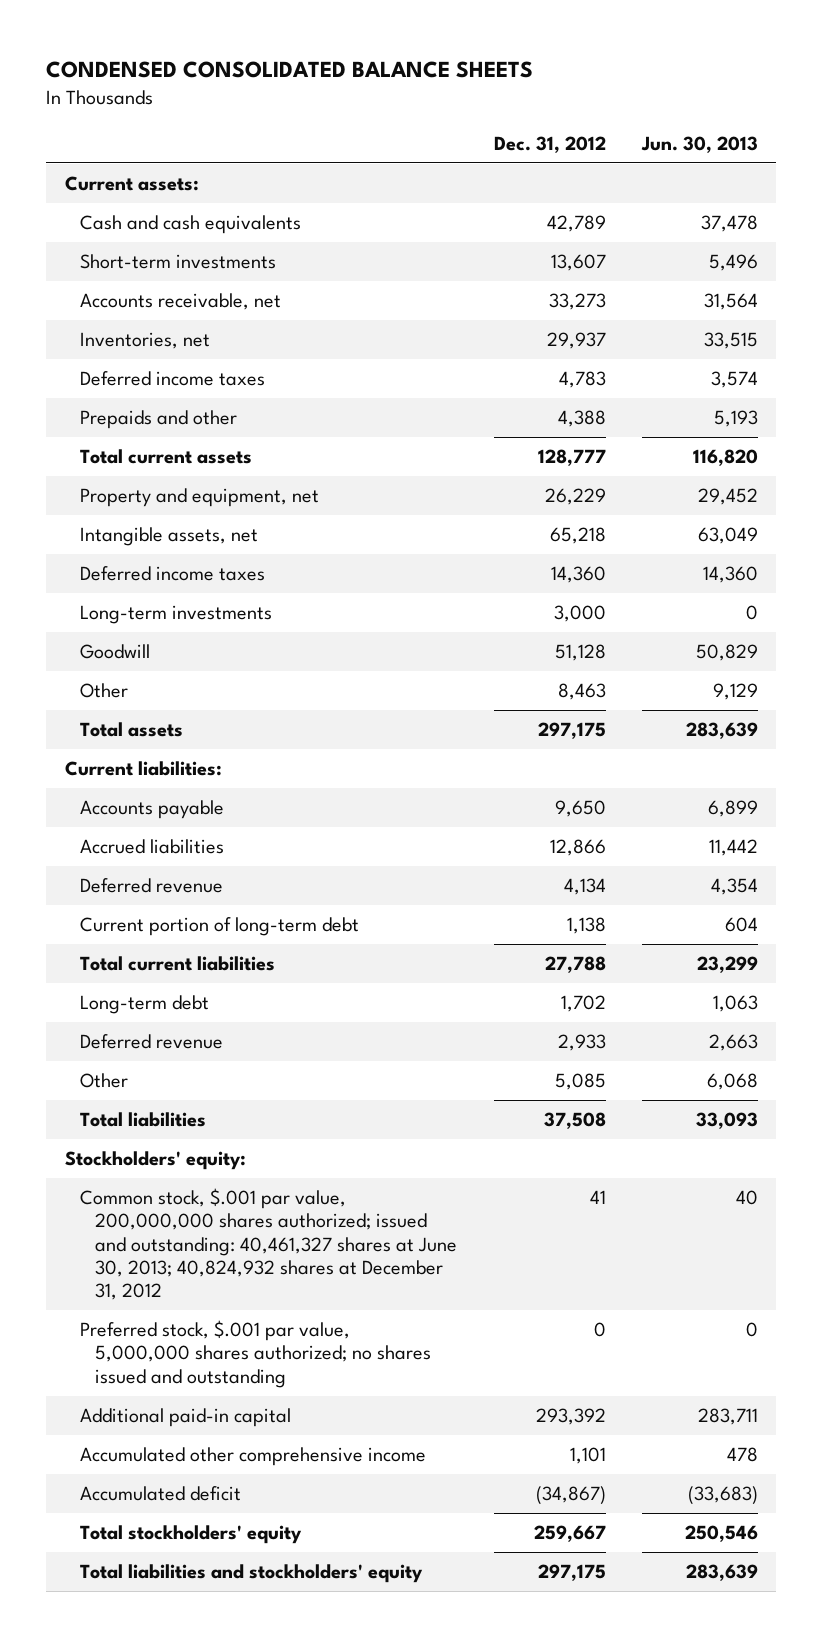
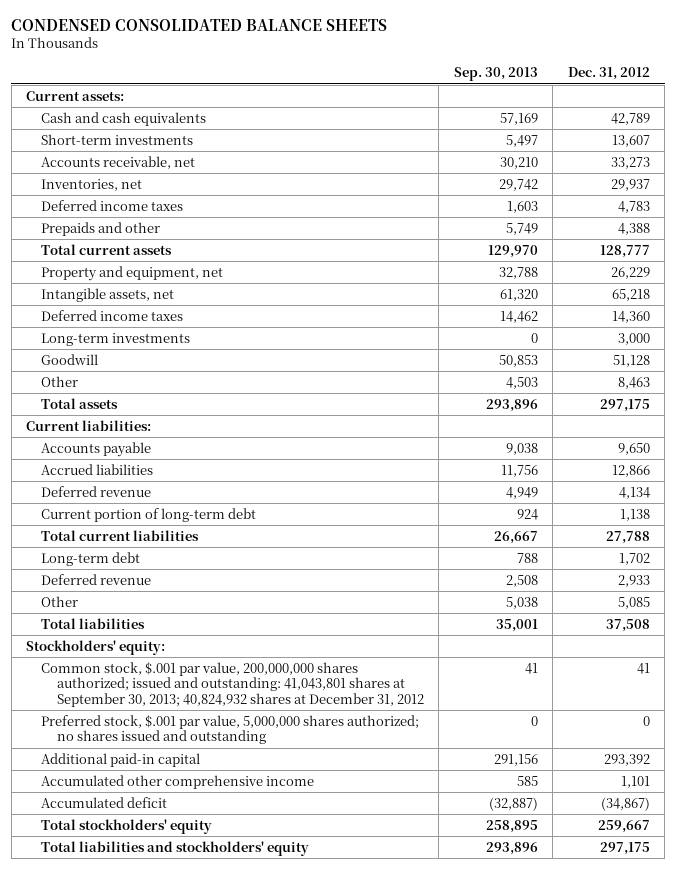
- | Dec. 31, 2012 | Jun. 30, 2013
+ | Sep. 30, 2013 | Dec. 31, 2012
- Common stock, $.001 par value, 200,000,000 shares authorized; issued and outstanding: 40,461,327 shares at June 30, 2013; 40,824,932 shares at December 31, 2012 | 41 | 40
+ Common stock, $.001 par value, 200,000,000 shares authorized; issued and outstanding: 41,043,801 shares at September 30, 2013; 40,824,932 shares at December 31, 2012 | 41 | 41

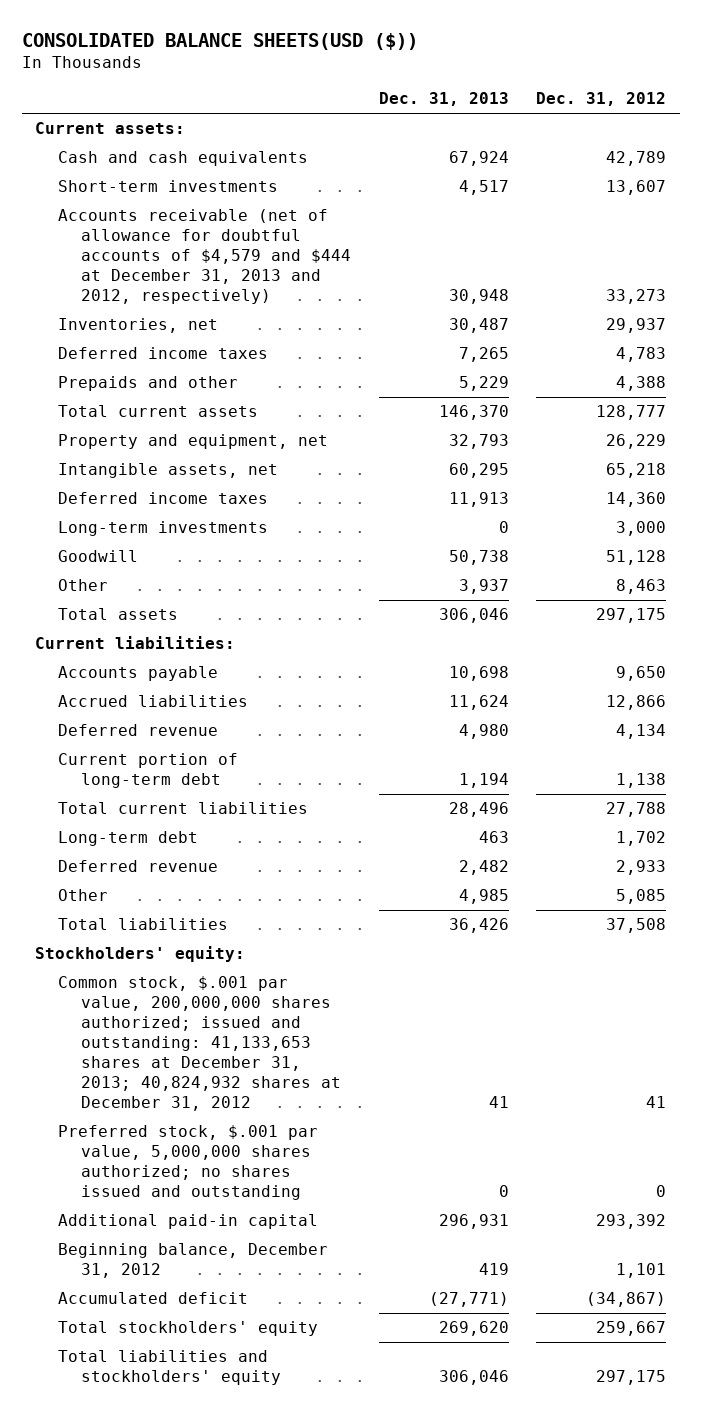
- CONDENSED CONSOLIDATED BALANCE SHEETS
+ CONSOLIDATED BALANCE SHEETS(USD ($))
- | Sep. 30, 2013 | Dec. 31, 2012
+ | Dec. 31, 2013 | Dec. 31, 2012
- Accounts receivable, net | 30,210 | 33,273
+ Accounts receivable (net of allowance for doubtful accounts of $4,579 and $444 at December 31, 2013 and 2012, respectively) | 30,948 | 33,273
- Common stock, $.001 par value, 200,000,000 shares authorized; issued and outstanding: 41,043,801 shares at September 30, 2013; 40,824,932 shares at December 31, 2012 | 41 | 41
+ Common stock, $.001 par value, 200,000,000 shares authorized; issued and outstanding: 41,133,653 shares at December 31, 2013; 40,824,932 shares at December 31, 2012 | 41 | 41
- Accumulated other comprehensive income | 585 | 1,101
+ Beginning balance, December 31, 2012 | 419 | 1,101

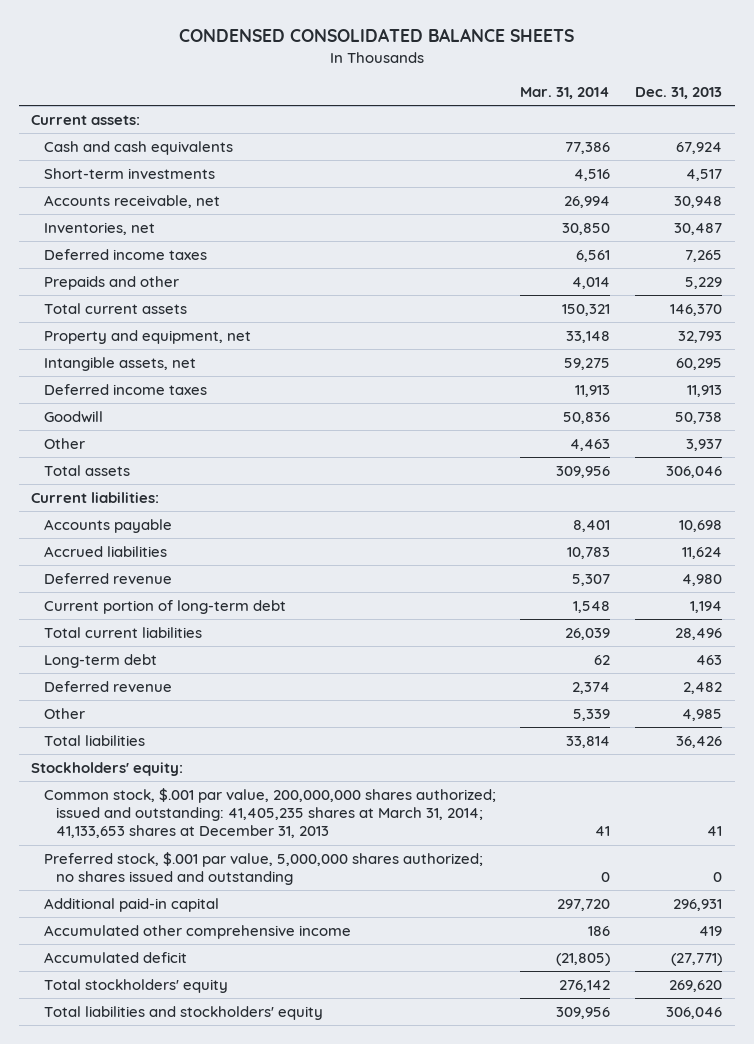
- CONSOLIDATED BALANCE SHEETS(USD ($))
+ CONDENSED CONSOLIDATED BALANCE SHEETS
- | Dec. 31, 2013 | Dec. 31, 2012
+ | Mar. 31, 2014 | Dec. 31, 2013
- Accounts receivable (net of allowance for doubtful accounts of $4,579 and $444 at December 31, 2013 and 2012, respectively) | 30,948 | 33,273
+ Accounts receivable, net | 26,994 | 30,948
- Long-term investments | 0 | 3,000
- Common stock, $.001 par value, 200,000,000 shares authorized; issued and outstanding: 41,133,653 shares at December 31, 2013; 40,824,932 shares at December 31, 2012 | 41 | 41
+ Common stock, $.001 par value, 200,000,000 shares authorized; issued and outstanding: 41,405,235 shares at March 31, 2014; 41,133,653 shares at December 31, 2013 | 41 | 41
- Beginning balance, December 31, 2012 | 419 | 1,101
+ Accumulated other comprehensive income | 186 | 419

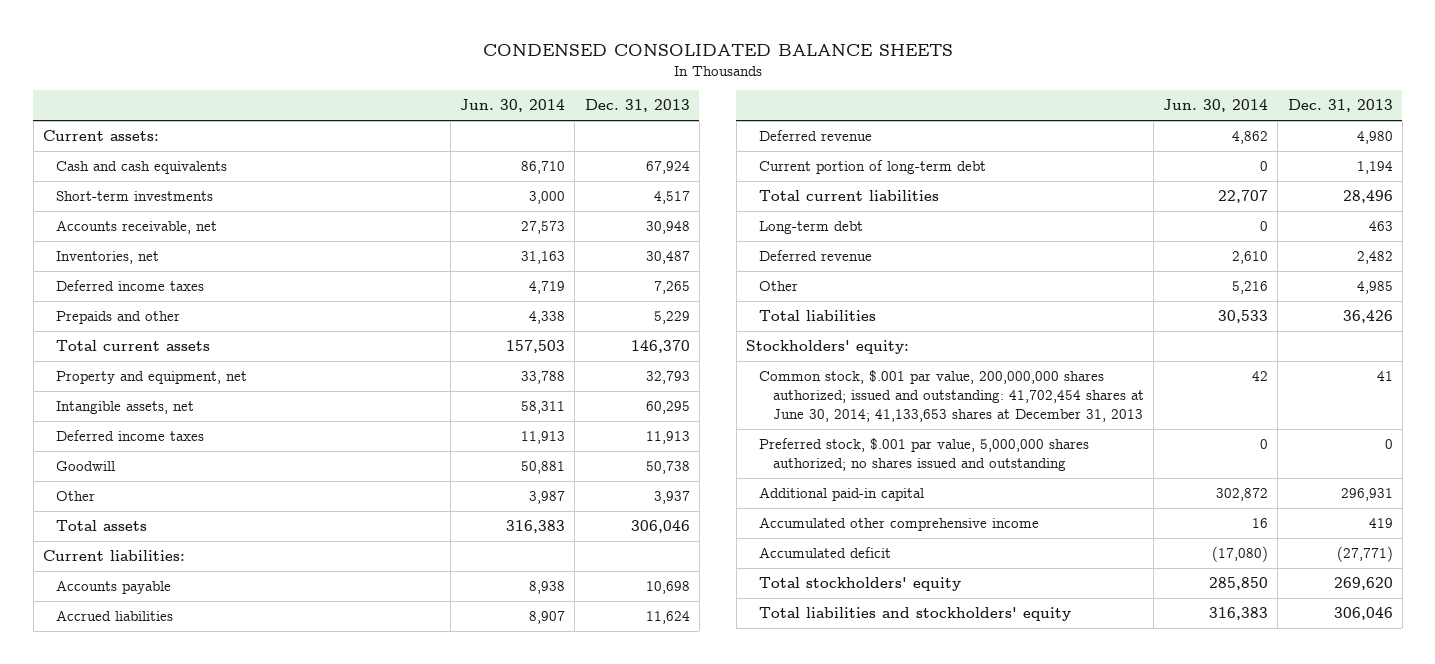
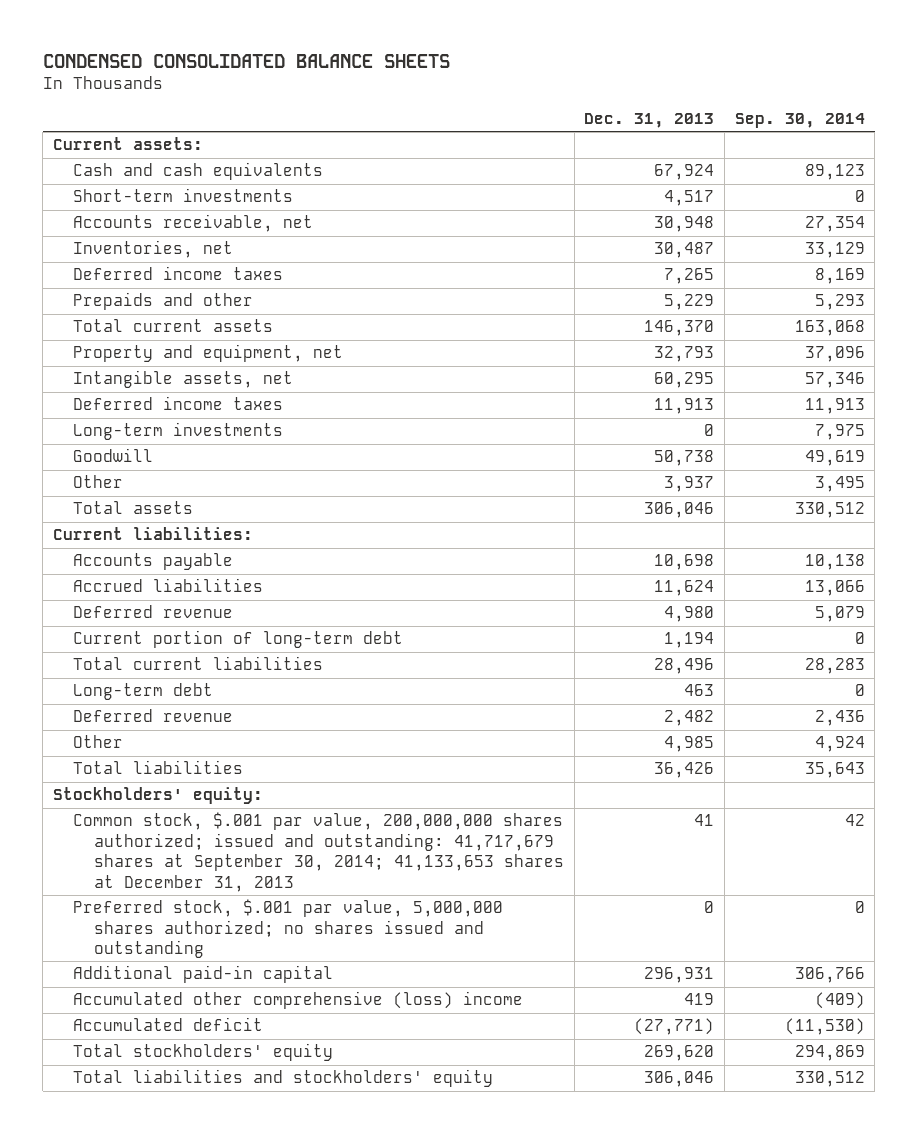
- | Jun. 30, 2014 | Dec. 31, 2013
+ | Dec. 31, 2013 | Sep. 30, 2014
+ Long-term investments | 0 | 7,975
- Common stock, $.001 par value, 200,000,000 shares authorized; issued and outstanding: 41,702,454 shares at June 30, 2014; 41,133,653 shares at December 31, 2013 | 42 | 41
+ Common stock, $.001 par value, 200,000,000 shares authorized; issued and outstanding: 41,717,679 shares at September 30, 2014; 41,133,653 shares at December 31, 2013 | 41 | 42
- Accumulated other comprehensive income | 16 | 419
+ Accumulated other comprehensive (loss) income | 419 | (409)

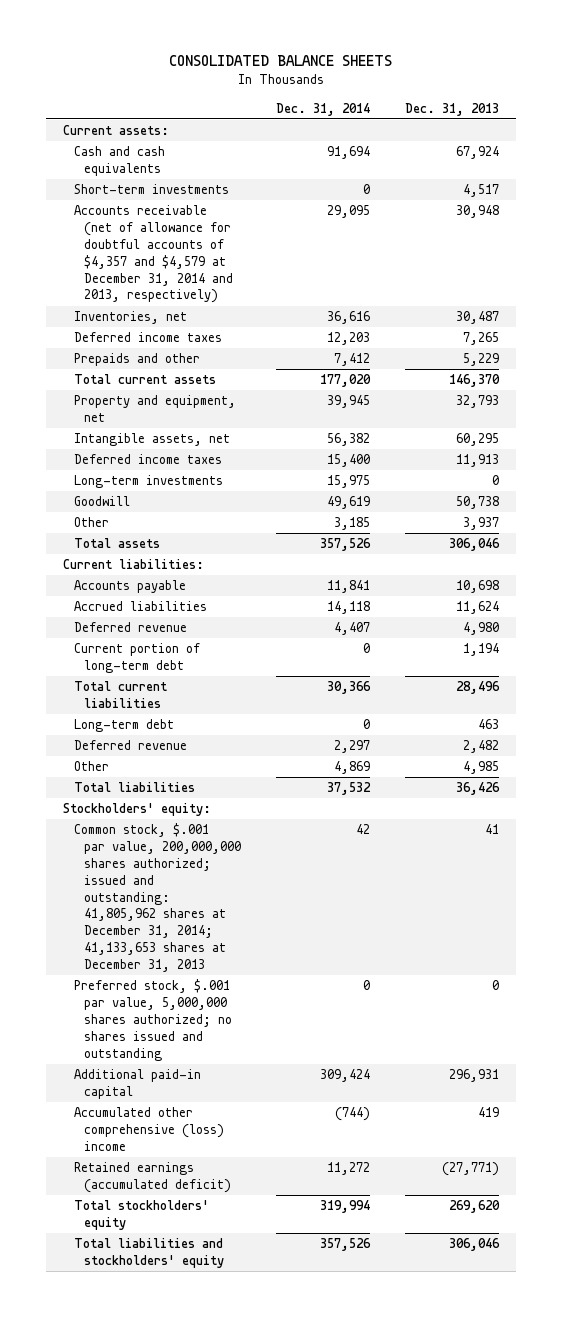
- CONDENSED CONSOLIDATED BALANCE SHEETS
+ CONSOLIDATED BALANCE SHEETS
- | Dec. 31, 2013 | Sep. 30, 2014
+ | Dec. 31, 2014 | Dec. 31, 2013
- Accounts receivable, net | 30,948 | 27,354
+ Accounts receivable (net of allowance for doubtful accounts of $4,357 and $4,579 at December 31, 2014 and 2013, respectively) | 29,095 | 30,948
- Common stock, $.001 par value, 200,000,000 shares authorized; issued and outstanding: 41,717,679 shares at September 30, 2014; 41,133,653 shares at December 31, 2013 | 41 | 42
+ Common stock, $.001 par value, 200,000,000 shares authorized; issued and outstanding: 41,805,962 shares at December 31, 2014; 41,133,653 shares at December 31, 2013 | 42 | 41
- Accumulated deficit | (27,771) | (11,530)
+ Retained earnings (accumulated deficit) | 11,272 | (27,771)

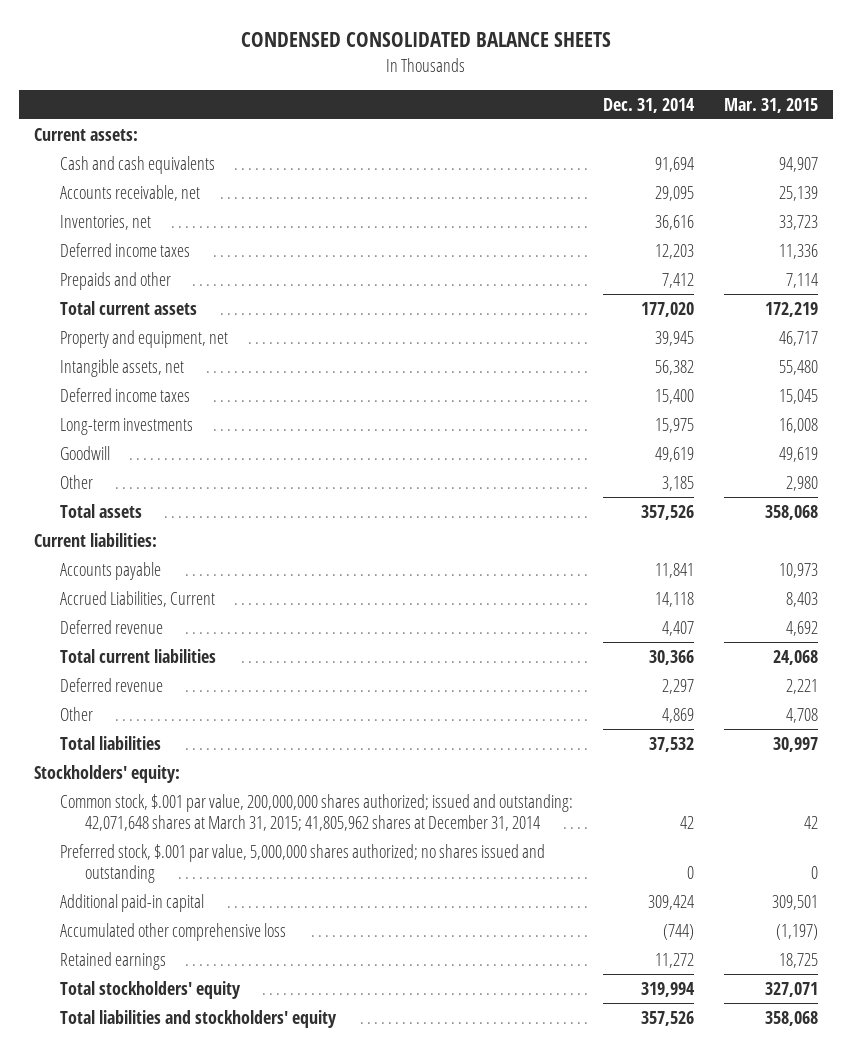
- CONSOLIDATED BALANCE SHEETS
+ CONDENSED CONSOLIDATED BALANCE SHEETS
- | Dec. 31, 2014 | Dec. 31, 2013
+ | Dec. 31, 2014 | Mar. 31, 2015
- Short-term investments | 0 | 4,517
- Accounts receivable (net of allowance for doubtful accounts of $4,357 and $4,579 at December 31, 2014 and 2013, respectively) | 29,095 | 30,948
+ Accounts receivable, net | 29,095 | 25,139
- Accrued liabilities | 14,118 | 11,624
+ Accrued Liabilities, Current | 14,118 | 8,403
- Current portion of long-term debt | 0 | 1,194
- Long-term debt | 0 | 463
- Common stock, $.001 par value, 200,000,000 shares authorized; issued and outstanding: 41,805,962 shares at December 31, 2014; 41,133,653 shares at December 31, 2013 | 42 | 41
+ Common stock, $.001 par value, 200,000,000 shares authorized; issued and outstanding: 42,071,648 shares at March 31, 2015; 41,805,962 shares at December 31, 2014 | 42 | 42
- Accumulated other comprehensive (loss) income | (744) | 419
- Retained earnings (accumulated deficit) | 11,272 | (27,771)
+ Accumulated other comprehensive loss | (744) | (1,197)
+ Retained earnings | 11,272 | 18,725

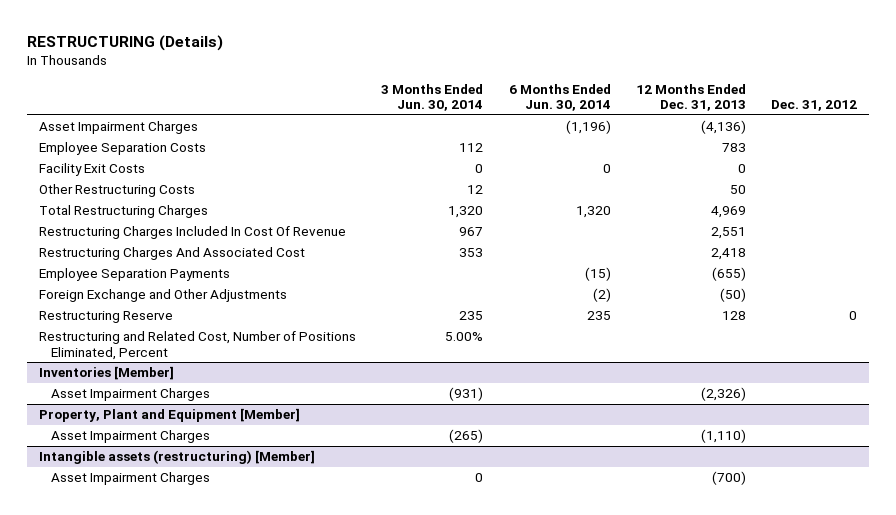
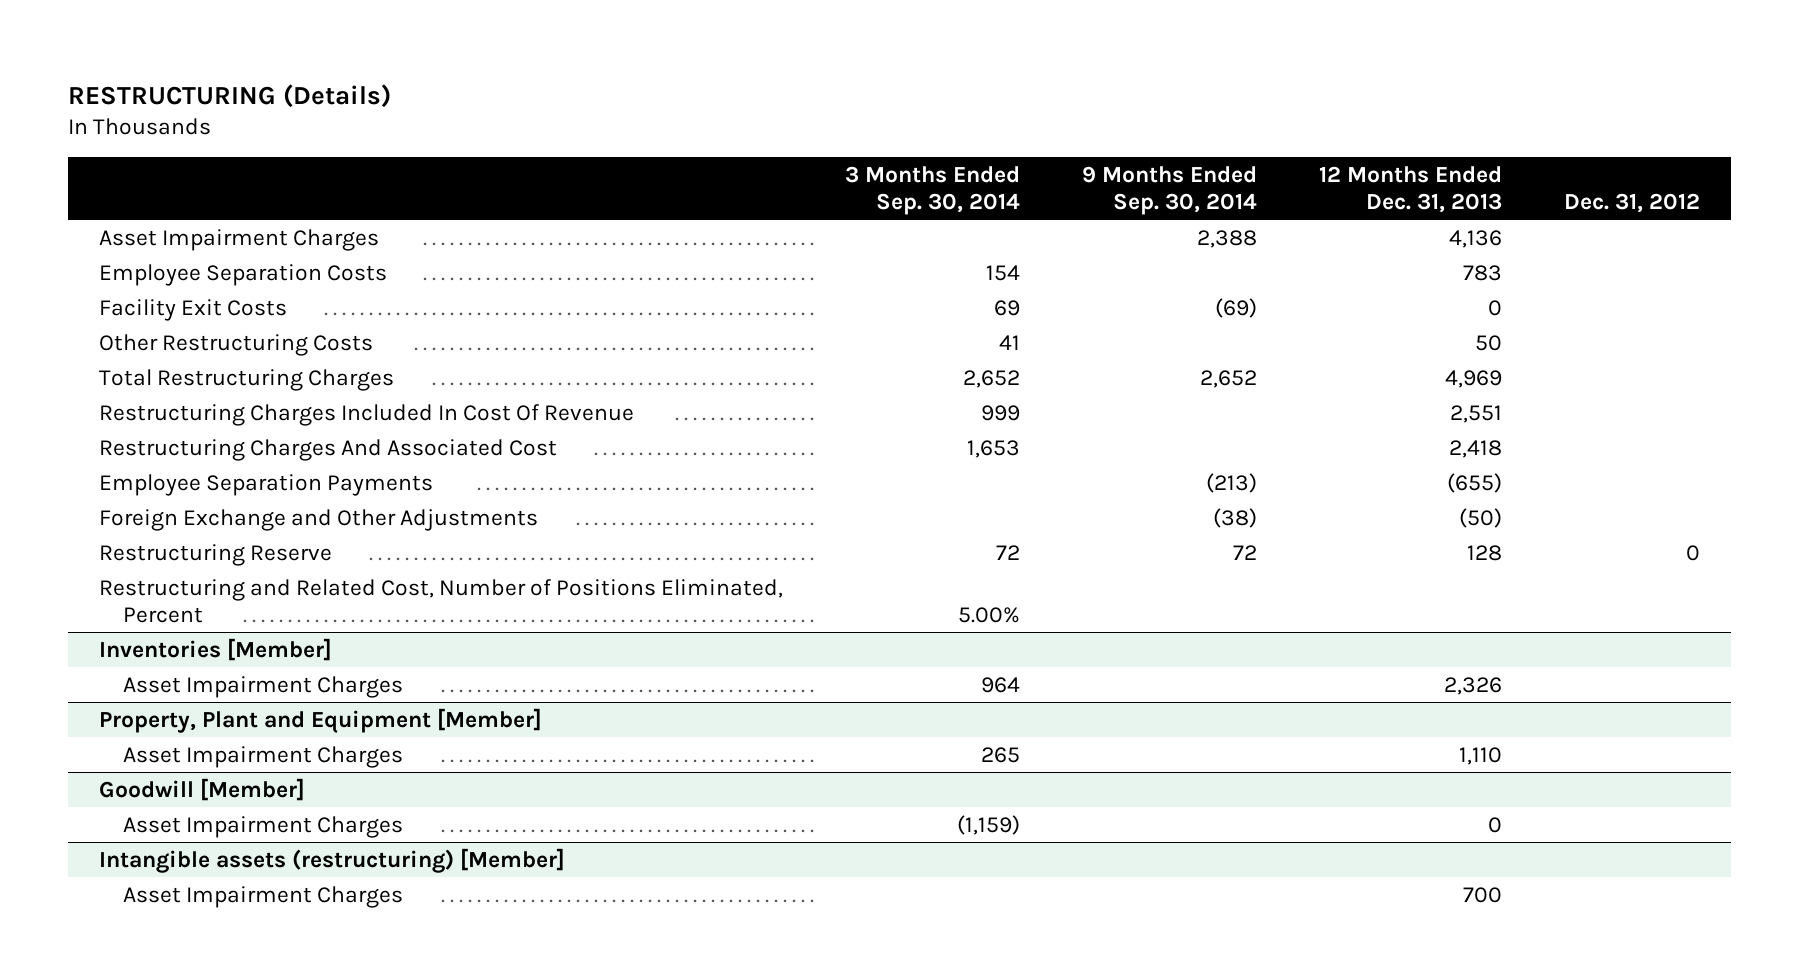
- | 3 Months Ended Jun. 30, 2014 | 6 Months Ended Jun. 30, 2014 | 12 Months Ended Dec. 31, 2013 | Dec. 31, 2012
+ | 3 Months Ended Sep. 30, 2014 | 9 Months Ended Sep. 30, 2014 | 12 Months Ended Dec. 31, 2013 | Dec. 31, 2012
- Asset Impairment Charges | | (1,196) | (4,136) |
+ Asset Impairment Charges | | 2,388 | 4,136 |
@ Inventories [Member]
- Asset Impairment Charges | (931) | | (2,326) |
+ Asset Impairment Charges | 964 | | 2,326 |
@ Property, Plant and Equipment [Member]
- Asset Impairment Charges | (265) | | (1,110) |
+ Asset Impairment Charges | 265 | | 1,110 |
+ Goodwill [Member]
+ Asset Impairment Charges | (1,159) | | 0 |
@ Intangible assets (restructuring) [Member]
- Asset Impairment Charges | 0 | | (700) |
+ Asset Impairment Charges | | | 700 |

